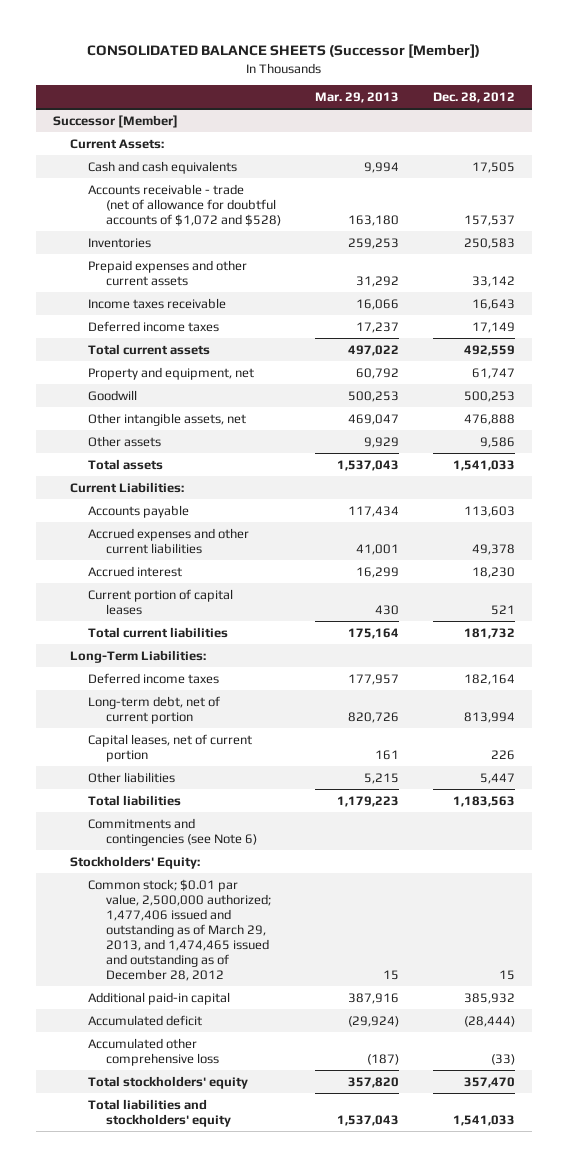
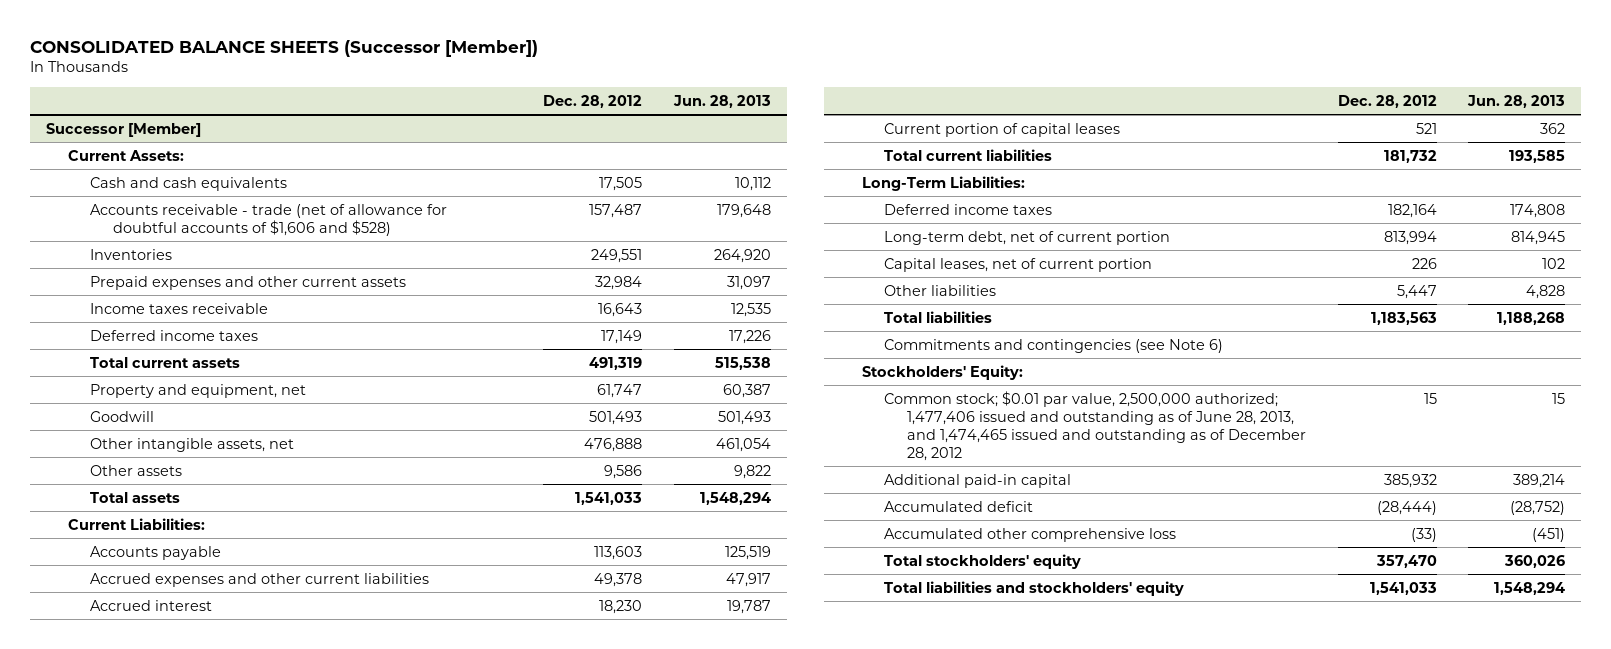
- | Mar. 29, 2013 | Dec. 28, 2012
+ | Dec. 28, 2012 | Jun. 28, 2013
@ Successor [Member]
- Accounts receivable - trade (net of allowance for doubtful accounts of $1,072 and $528) | 163,180 | 157,537
- Inventories | 259,253 | 250,583
- Prepaid expenses and other current assets | 31,292 | 33,142
+ Accounts receivable - trade (net of allowance for doubtful accounts of $1,606 and $528) | 157,487 | 179,648
+ Inventories | 249,551 | 264,920
+ Prepaid expenses and other current assets | 32,984 | 31,097
- Total current assets | 497,022 | 492,559
+ Total current assets | 491,319 | 515,538
- Goodwill | 500,253 | 500,253
+ Goodwill | 501,493 | 501,493
- Common stock; $0.01 par value, 2,500,000 authorized; 1,477,406 issued and outstanding as of March 29, 2013, and 1,474,465 issued and outstanding as of December 28, 2012 | 15 | 15
+ Common stock; $0.01 par value, 2,500,000 authorized; 1,477,406 issued and outstanding as of June 28, 2013, and 1,474,465 issued and outstanding as of December 28, 2012 | 15 | 15

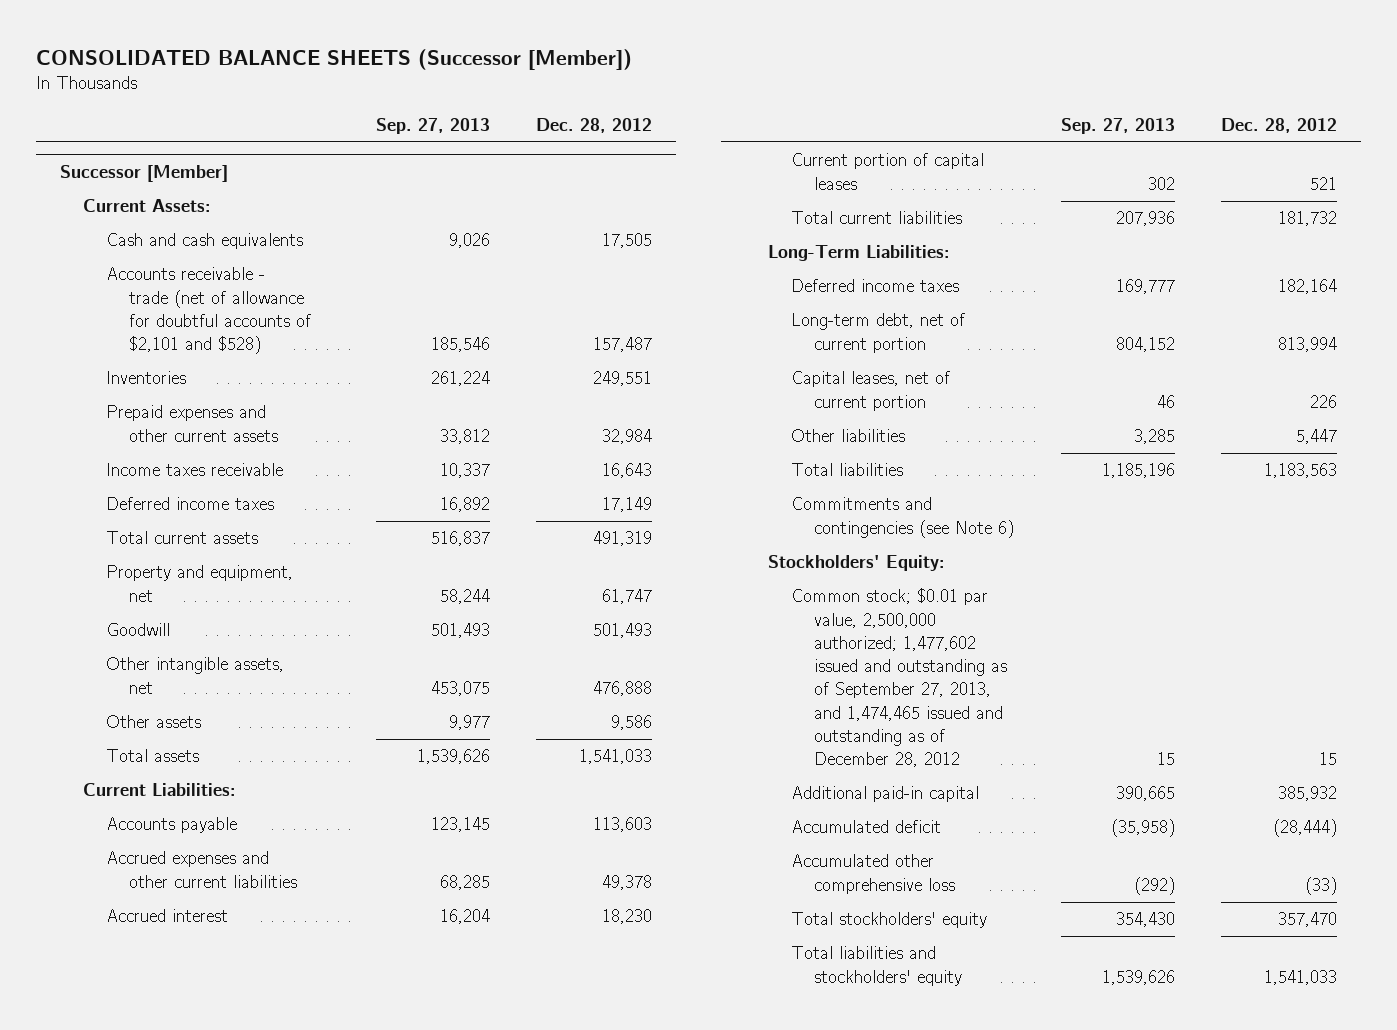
- | Dec. 28, 2012 | Jun. 28, 2013
+ | Sep. 27, 2013 | Dec. 28, 2012
@ Successor [Member]
- Accounts receivable - trade (net of allowance for doubtful accounts of $1,606 and $528) | 157,487 | 179,648
+ Accounts receivable - trade (net of allowance for doubtful accounts of $2,101 and $528) | 185,546 | 157,487
- Common stock; $0.01 par value, 2,500,000 authorized; 1,477,406 issued and outstanding as of June 28, 2013, and 1,474,465 issued and outstanding as of December 28, 2012 | 15 | 15
+ Common stock; $0.01 par value, 2,500,000 authorized; 1,477,602 issued and outstanding as of September 27, 2013, and 1,474,465 issued and outstanding as of December 28, 2012 | 15 | 15

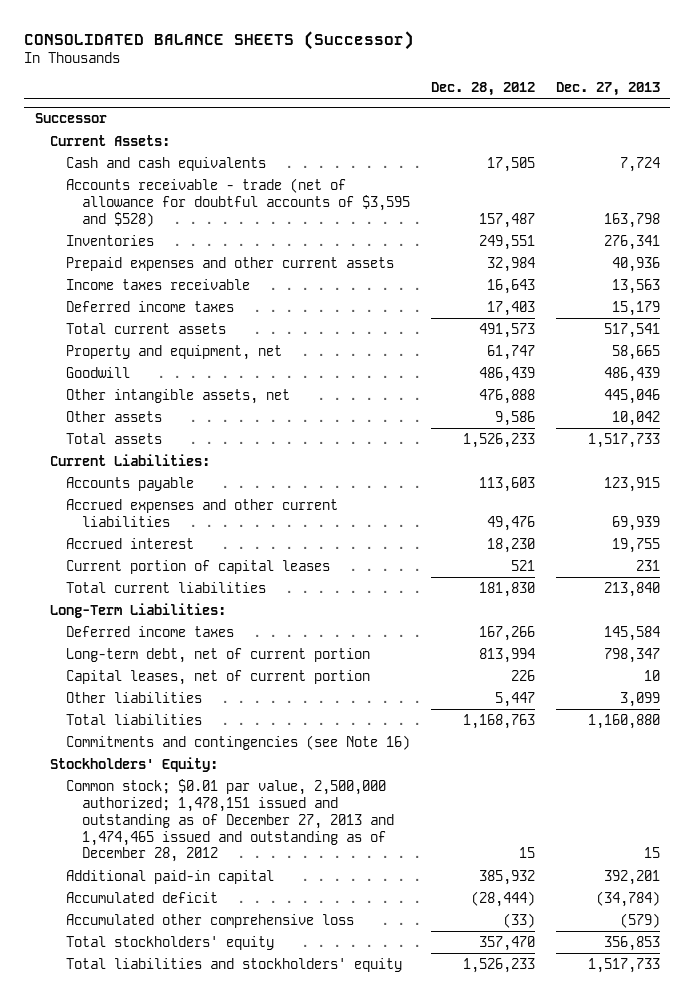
- CONSOLIDATED BALANCE SHEETS (Successor [Member])
+ CONSOLIDATED BALANCE SHEETS (Successor)
- | Sep. 27, 2013 | Dec. 28, 2012
+ | Dec. 28, 2012 | Dec. 27, 2013
- Successor [Member]
+ Successor
- Accounts receivable - trade (net of allowance for doubtful accounts of $2,101 and $528) | 185,546 | 157,487
+ Accounts receivable - trade (net of allowance for doubtful accounts of $3,595 and $528) | 157,487 | 163,798
- Deferred income taxes | 16,892 | 17,149
- Total current assets | 516,837 | 491,319
+ Deferred income taxes | 17,403 | 15,179
+ Total current assets | 491,573 | 517,541
- Goodwill | 501,493 | 501,493
+ Goodwill | 486,439 | 486,439
- Total assets | 1,539,626 | 1,541,033
+ Total assets | 1,526,233 | 1,517,733
- Accrued expenses and other current liabilities | 68,285 | 49,378
+ Accrued expenses and other current liabilities | 49,476 | 69,939
- Total current liabilities | 207,936 | 181,732
+ Total current liabilities | 181,830 | 213,840
- Deferred income taxes | 169,777 | 182,164
+ Deferred income taxes | 167,266 | 145,584
- Total liabilities | 1,185,196 | 1,183,563
- Commitments and contingencies (see Note 6)
+ Total liabilities | 1,168,763 | 1,160,880
+ Commitments and contingencies (see Note 16)
- Common stock; $0.01 par value, 2,500,000 authorized; 1,477,602 issued and outstanding as of September 27, 2013, and 1,474,465 issued and outstanding as of December 28, 2012 | 15 | 15
+ Common stock; $0.01 par value, 2,500,000 authorized; 1,478,151 issued and outstanding as of December 27, 2013 and 1,474,465 issued and outstanding as of December 28, 2012 | 15 | 15
- Total liabilities and stockholders' equity | 1,539,626 | 1,541,033
+ Total liabilities and stockholders' equity | 1,526,233 | 1,517,733

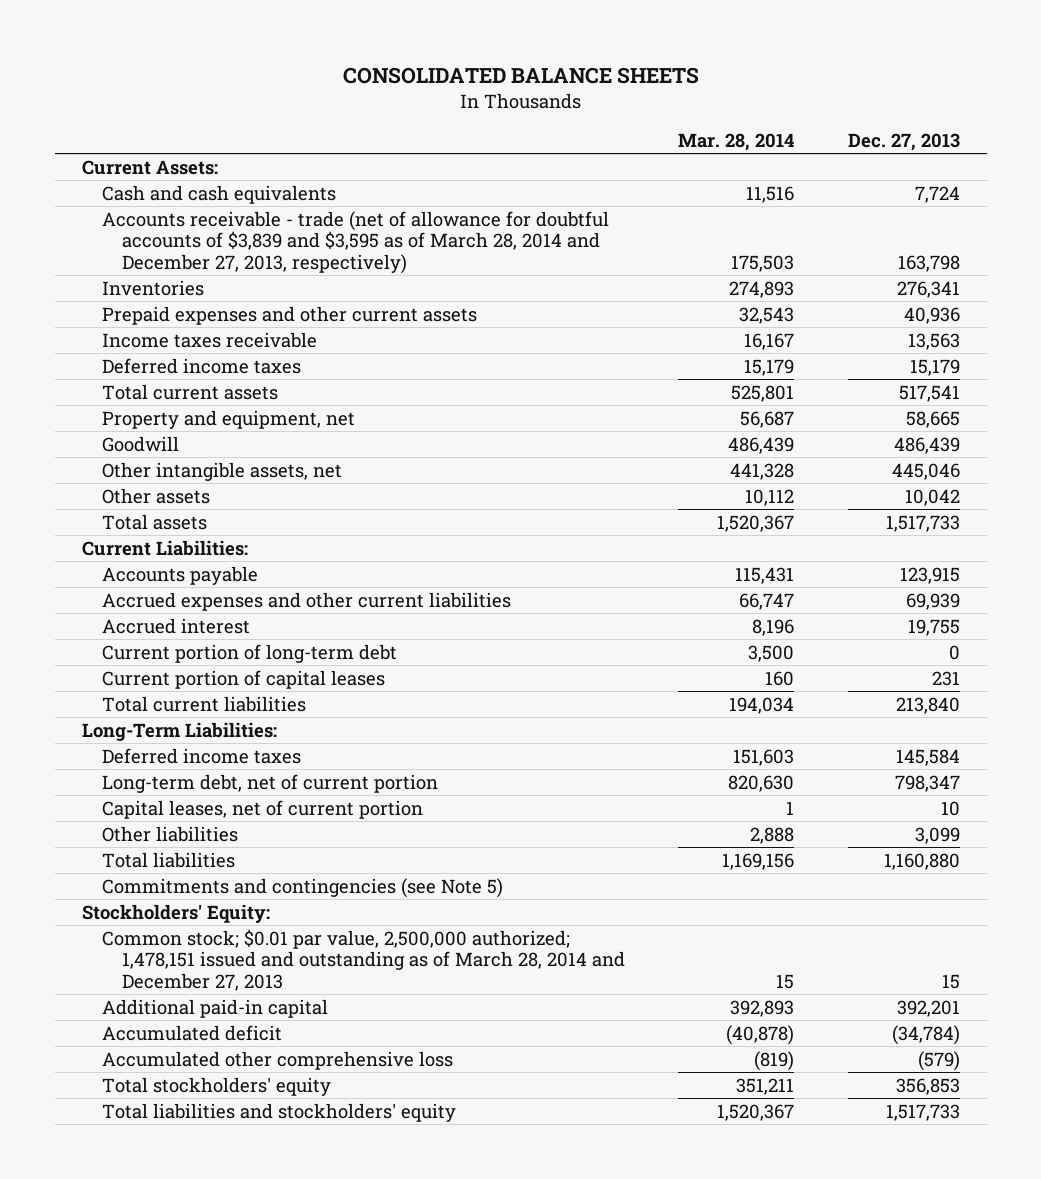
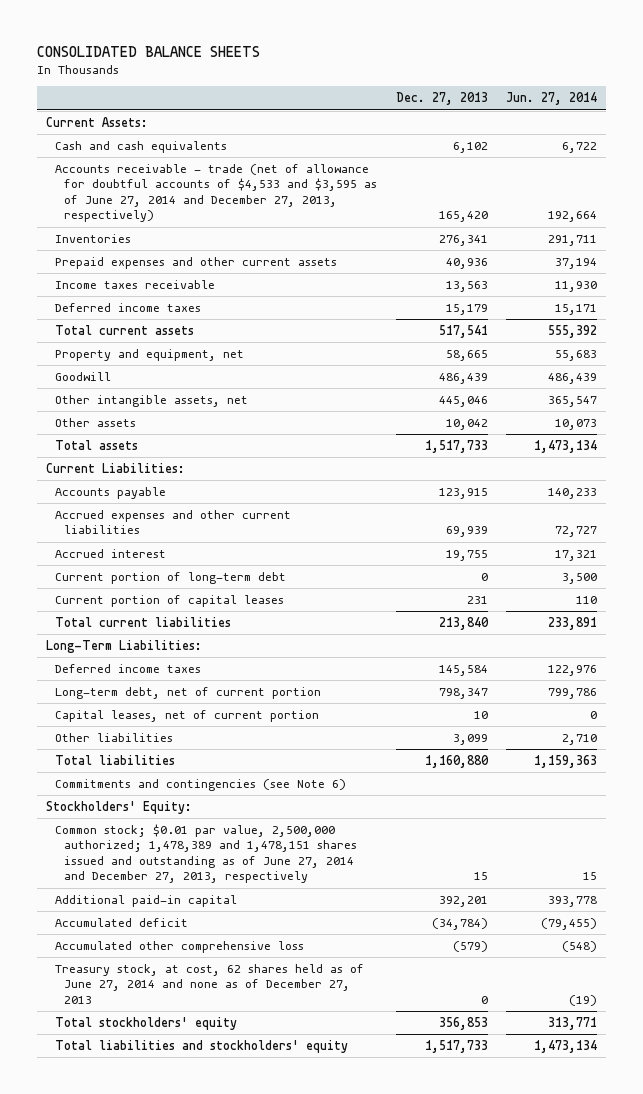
- | Mar. 28, 2014 | Dec. 27, 2013
+ | Dec. 27, 2013 | Jun. 27, 2014
- Cash and cash equivalents | 11,516 | 7,724
- Accounts receivable - trade (net of allowance for doubtful accounts of $3,839 and $3,595 as of March 28, 2014 and December 27, 2013, respectively) | 175,503 | 163,798
+ Cash and cash equivalents | 6,102 | 6,722
+ Accounts receivable - trade (net of allowance for doubtful accounts of $4,533 and $3,595 as of June 27, 2014 and December 27, 2013, respectively) | 165,420 | 192,664
- Commitments and contingencies (see Note 5)
+ Commitments and contingencies (see Note 6)
- Common stock; $0.01 par value, 2,500,000 authorized; 1,478,151 issued and outstanding as of March 28, 2014 and December 27, 2013 | 15 | 15
+ Common stock; $0.01 par value, 2,500,000 authorized; 1,478,389 and 1,478,151 shares issued and outstanding as of June 27, 2014 and December 27, 2013, respectively | 15 | 15
+ Treasury stock, at cost, 62 shares held as of June 27, 2014 and none as of December 27, 2013 | 0 | (19)

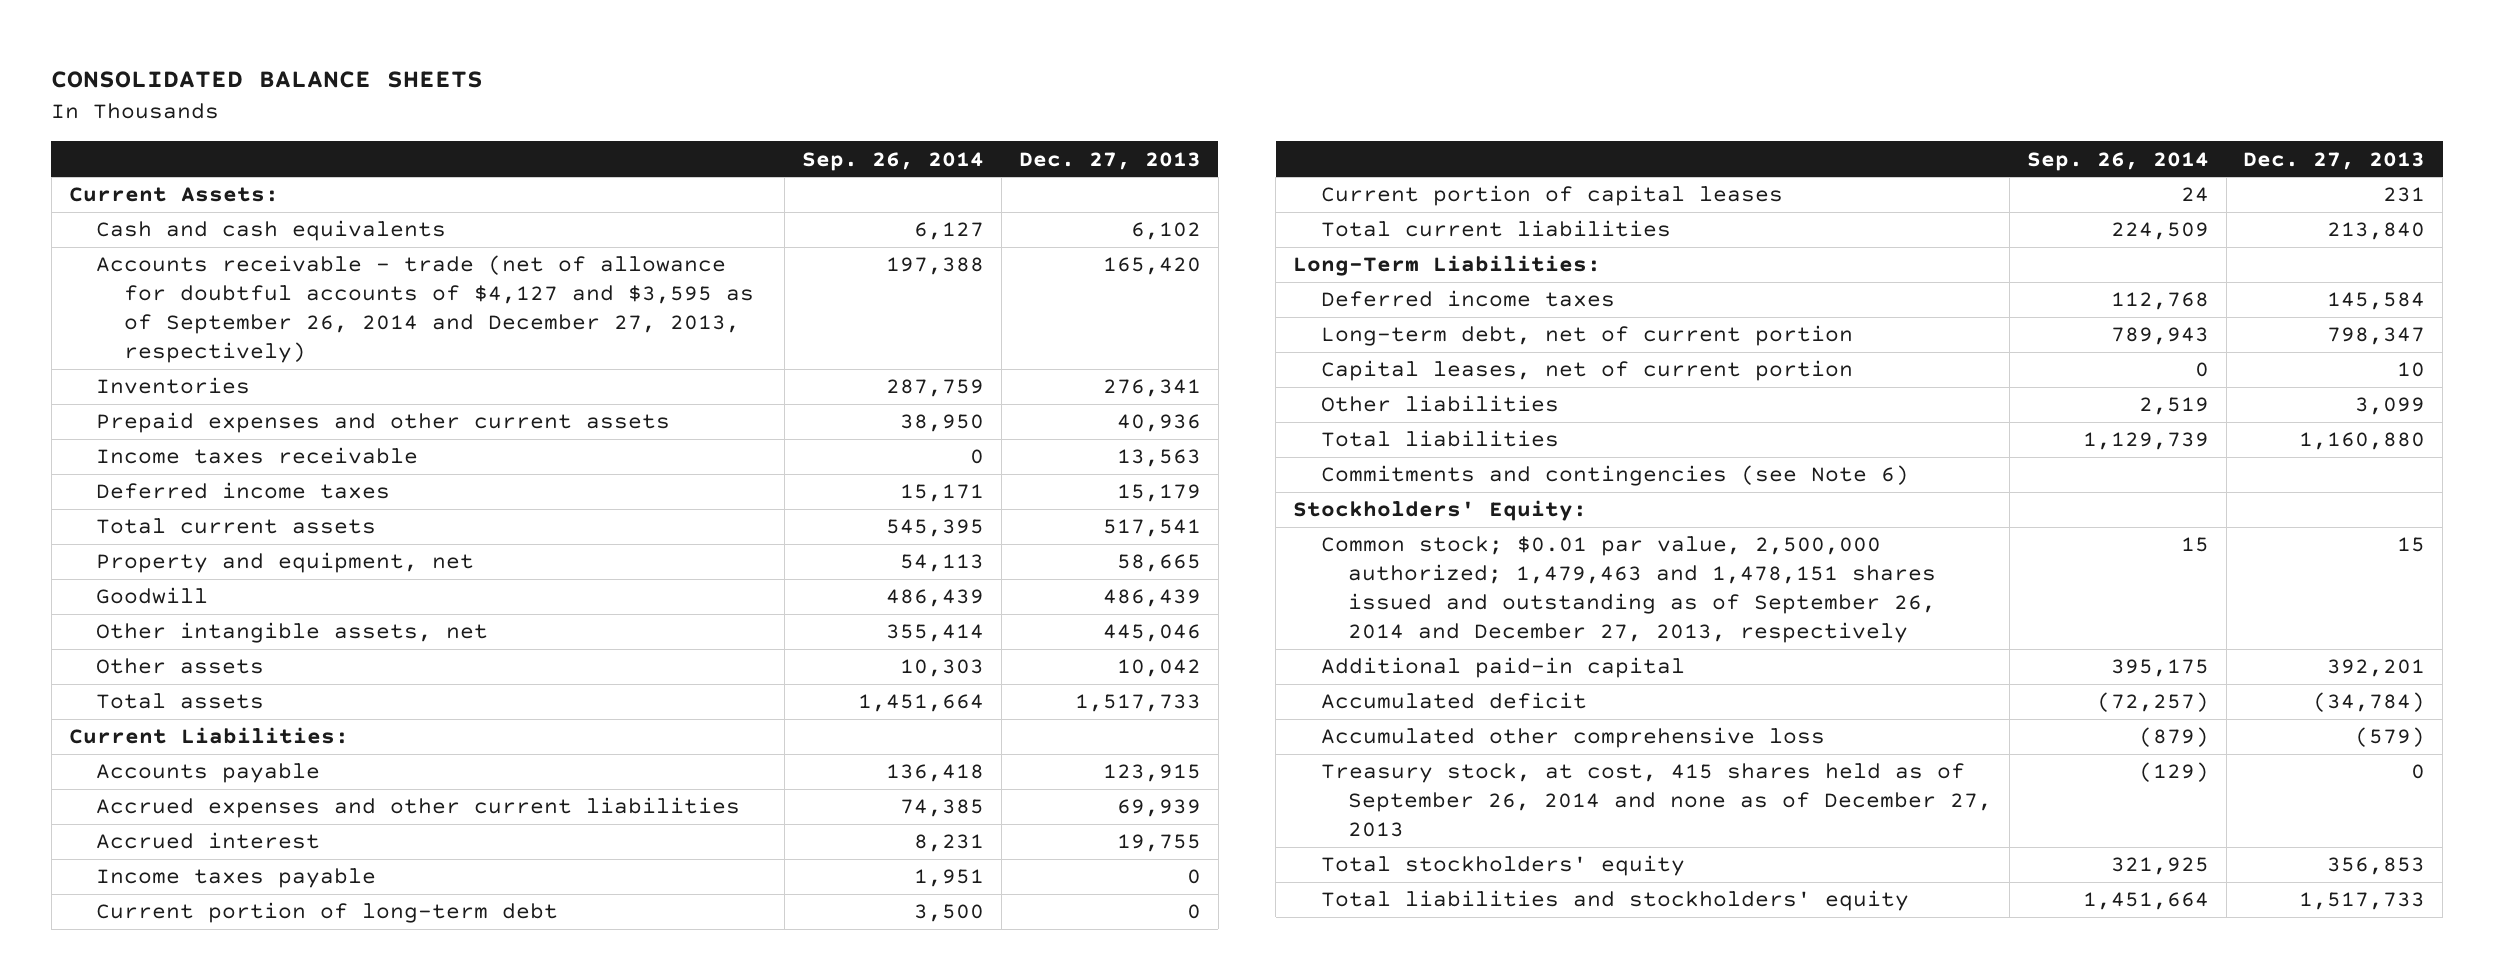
- | Dec. 27, 2013 | Jun. 27, 2014
+ | Sep. 26, 2014 | Dec. 27, 2013
- Accounts receivable - trade (net of allowance for doubtful accounts of $4,533 and $3,595 as of June 27, 2014 and December 27, 2013, respectively) | 165,420 | 192,664
+ Accounts receivable - trade (net of allowance for doubtful accounts of $4,127 and $3,595 as of September 26, 2014 and December 27, 2013, respectively) | 197,388 | 165,420
+ Income taxes payable | 1,951 | 0
- Common stock; $0.01 par value, 2,500,000 authorized; 1,478,389 and 1,478,151 shares issued and outstanding as of June 27, 2014 and December 27, 2013, respectively | 15 | 15
+ Common stock; $0.01 par value, 2,500,000 authorized; 1,479,463 and 1,478,151 shares issued and outstanding as of September 26, 2014 and December 27, 2013, respectively | 15 | 15
- Treasury stock, at cost, 62 shares held as of June 27, 2014 and none as of December 27, 2013 | 0 | (19)
+ Treasury stock, at cost, 415 shares held as of September 26, 2014 and none as of December 27, 2013 | (129) | 0

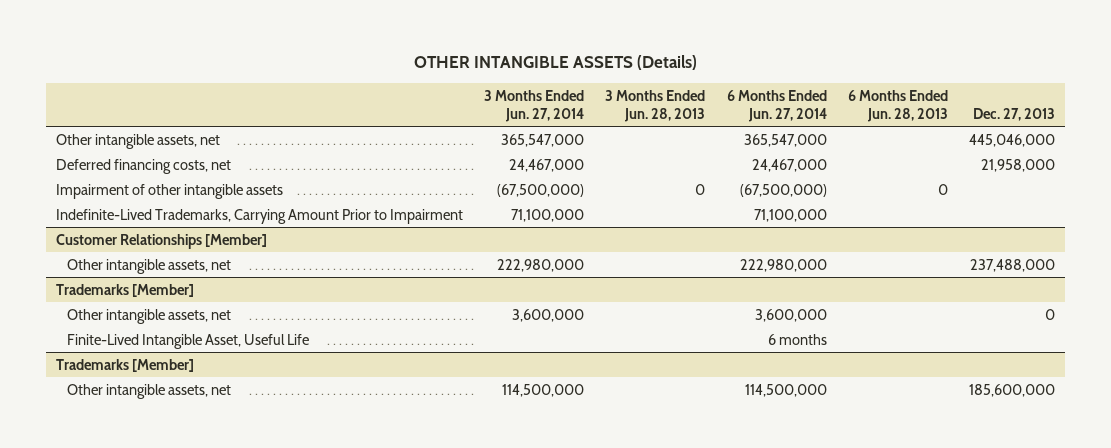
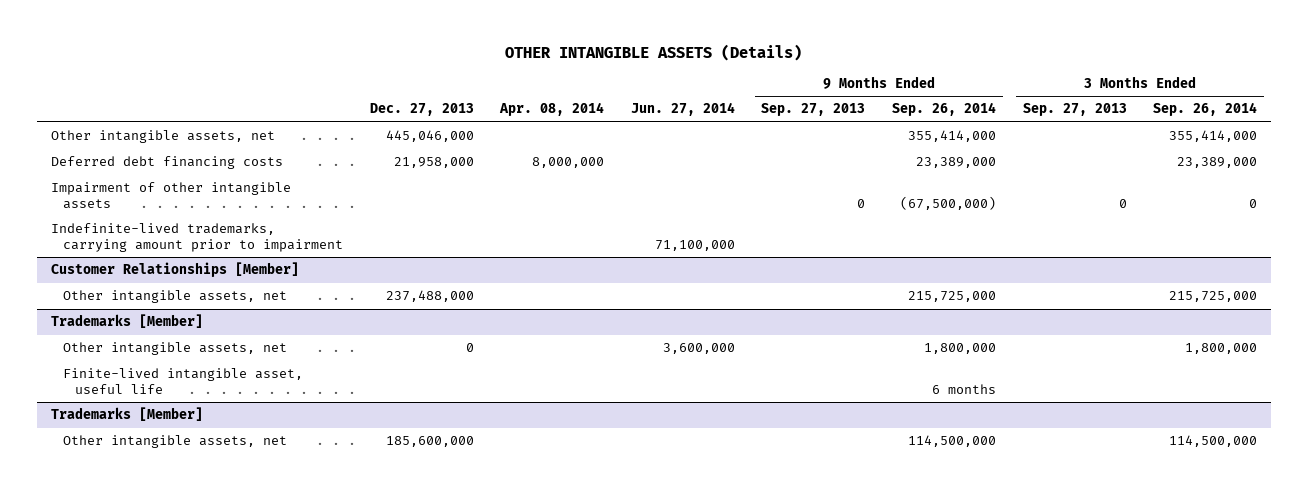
- | 3 Months Ended Jun. 27, 2014 | 3 Months Ended Jun. 28, 2013 | 6 Months Ended Jun. 27, 2014 | 6 Months Ended Jun. 28, 2013 | Dec. 27, 2013
+ | Dec. 27, 2013 | Apr. 08, 2014 | Jun. 27, 2014 | 9 Months Ended Sep. 27, 2013 | 9 Months Ended Sep. 26, 2014 | 3 Months Ended Sep. 27, 2013 | 3 Months Ended Sep. 26, 2014
- Deferred financing costs, net | 24,467,000 | | 24,467,000 | | 21,958,000
+ Deferred debt financing costs | 21,958,000 | 8,000,000 | | | 23,389,000 | | 23,389,000
- Indefinite-Lived Trademarks, Carrying Amount Prior to Impairment | 71,100,000 | | 71,100,000 | |
+ Indefinite-lived trademarks, carrying amount prior to impairment | | | 71,100,000 | | | |
@ Trademarks [Member]
- Finite-Lived Intangible Asset, Useful Life | | | 6 months | |
+ Finite-lived intangible asset, useful life | | | | | 6 months | |

